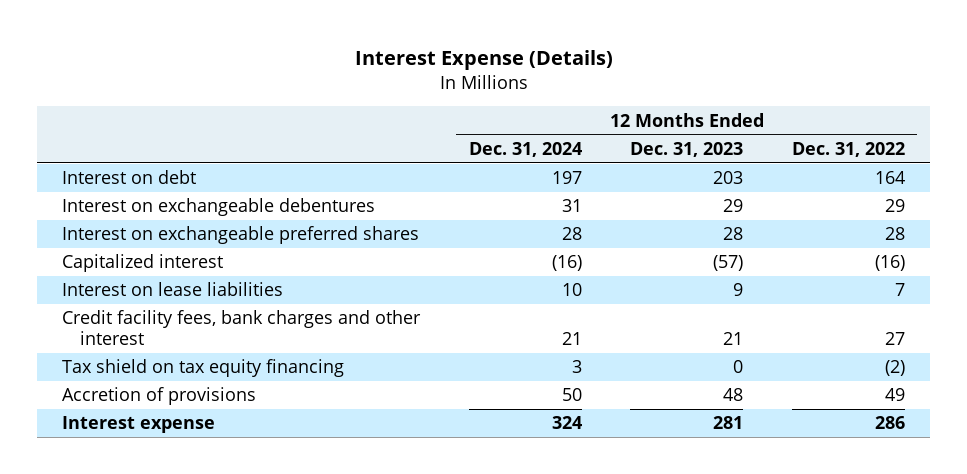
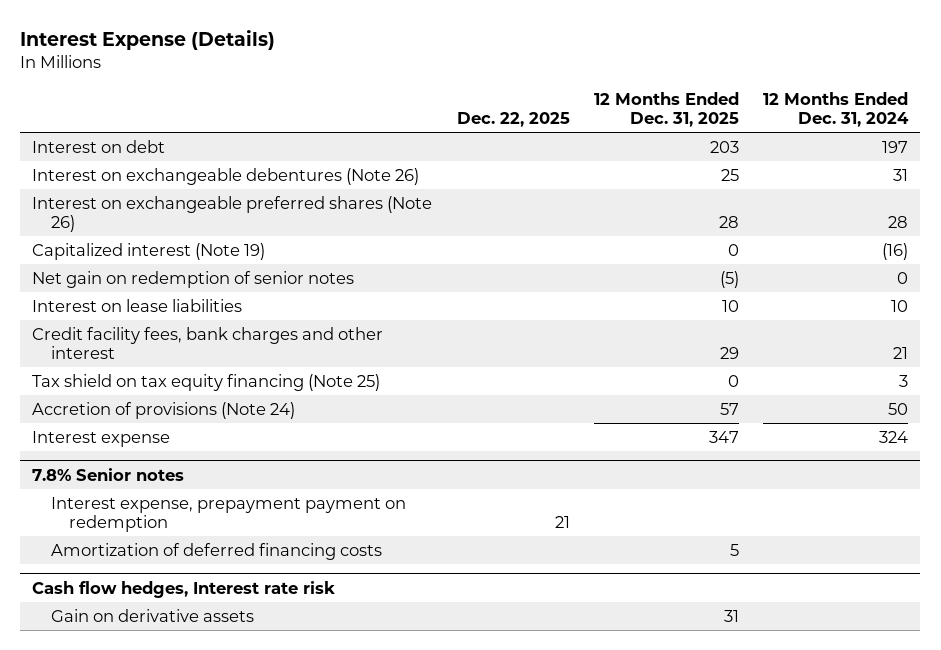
- | 12 Months Ended Dec. 31, 2024 | 12 Months Ended Dec. 31, 2023 | 12 Months Ended Dec. 31, 2022
+ | Dec. 22, 2025 | 12 Months Ended Dec. 31, 2025 | 12 Months Ended Dec. 31, 2024
- Interest on exchangeable debentures | 31 | 29 | 29
- Interest on exchangeable preferred shares | 28 | 28 | 28
- Capitalized interest | (16) | (57) | (16)
+ Interest on exchangeable debentures (Note 26) | | 25 | 31
+ Interest on exchangeable preferred shares (Note 26) | | 28 | 28
+ Capitalized interest (Note 19) | | 0 | (16)
+ Net gain on redemption of senior notes | | (5) | 0
- Tax shield on tax equity financing | 3 | 0 | (2)
- Accretion of provisions | 50 | 48 | 49
+ Tax shield on tax equity financing (Note 25) | | 0 | 3
+ Accretion of provisions (Note 24) | | 57 | 50
+ 7.8% Senior notes
+ Interest expense, prepayment payment on redemption | 21 | |
+ Amortization of deferred financing costs | | 5 |
+ Cash flow hedges, Interest rate risk
+ Gain on derivative assets | | 31 |

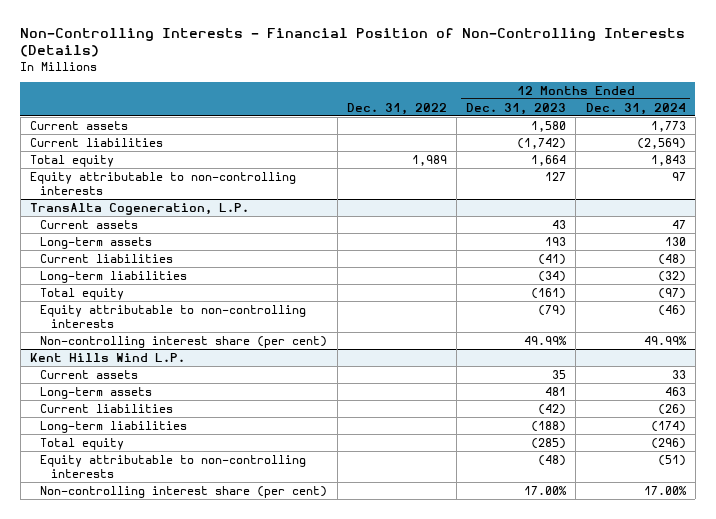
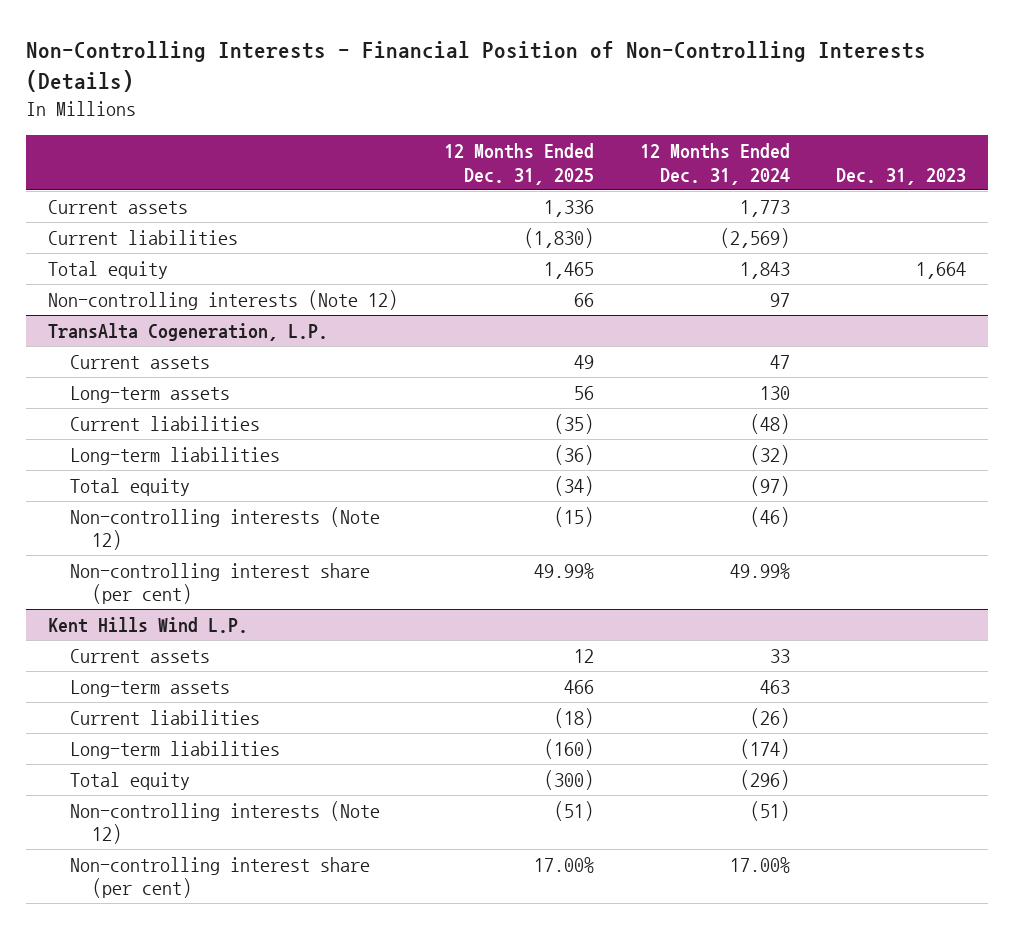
- | Dec. 31, 2022 | 12 Months Ended Dec. 31, 2023 | 12 Months Ended Dec. 31, 2024
+ | 12 Months Ended Dec. 31, 2025 | 12 Months Ended Dec. 31, 2024 | Dec. 31, 2023
- Equity attributable to non-controlling interests | | 127 | 97
+ Non-controlling interests (Note 12) | 66 | 97 |
@ TransAlta Cogeneration, L.P.
- Equity attributable to non-controlling interests | | (79) | (46)
+ Non-controlling interests (Note 12) | (15) | (46) |
@ Kent Hills Wind L.P.
- Equity attributable to non-controlling interests | | (48) | (51)
+ Non-controlling interests (Note 12) | (51) | (51) |

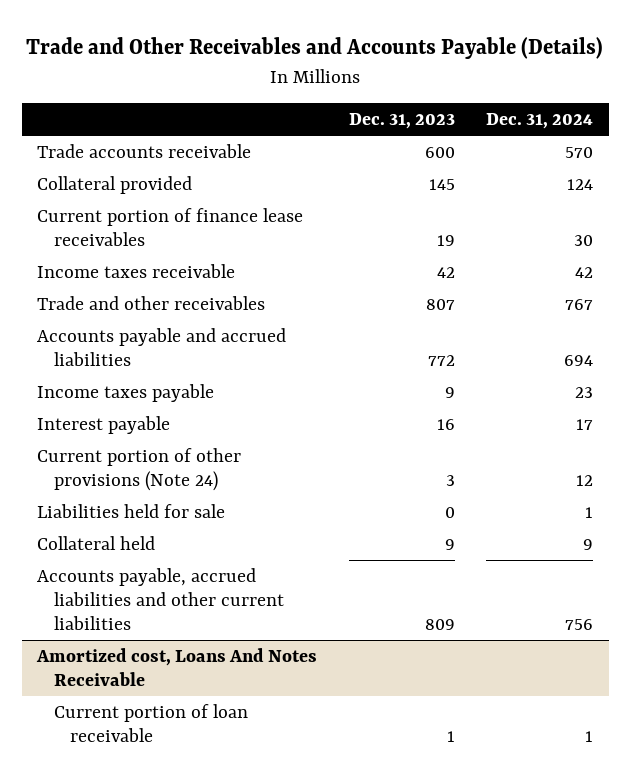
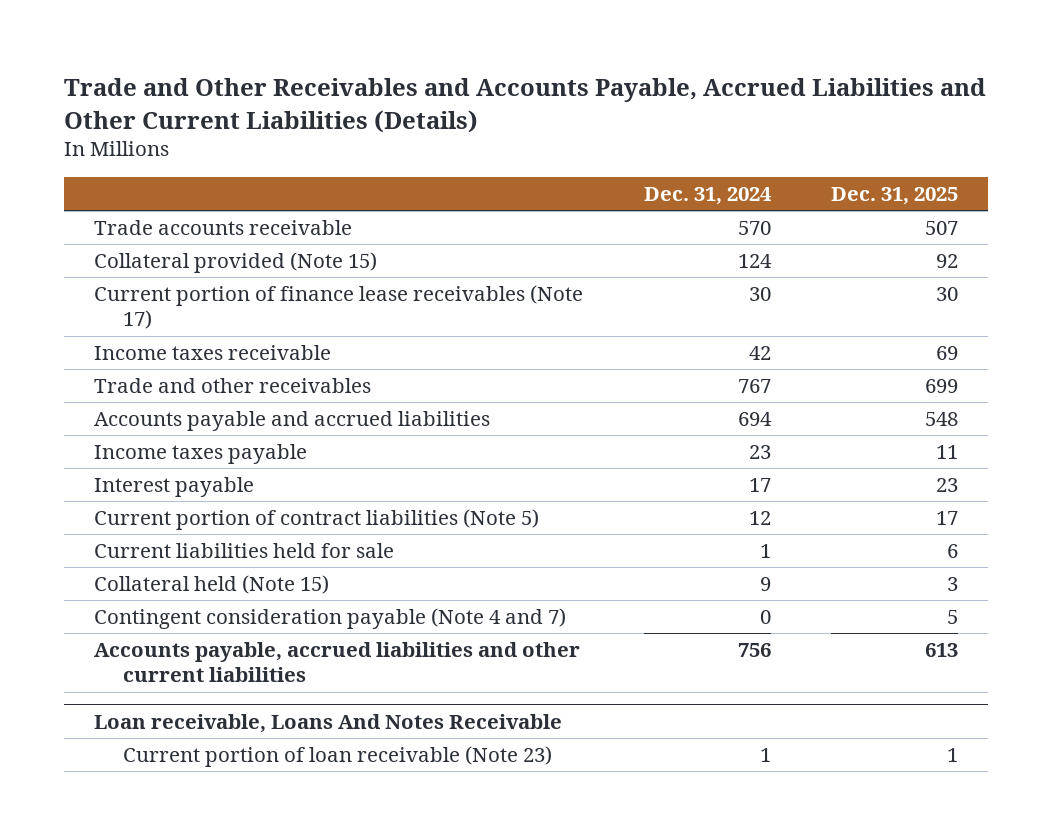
- Trade and Other Receivables and Accounts Payable (Details)
+ Trade and Other Receivables and Accounts Payable, Accrued Liabilities and Other Current Liabilities (Details)
- | Dec. 31, 2023 | Dec. 31, 2024
+ | Dec. 31, 2024 | Dec. 31, 2025
- Collateral provided | 145 | 124
- Current portion of finance lease receivables | 19 | 30
+ Collateral provided (Note 15) | 124 | 92
+ Current portion of finance lease receivables (Note 17) | 30 | 30
- Current portion of other provisions (Note 24) | 3 | 12
- Liabilities held for sale | 0 | 1
- Collateral held | 9 | 9
+ Current portion of contract liabilities (Note 5) | 12 | 17
+ Current liabilities held for sale | 1 | 6
+ Collateral held (Note 15) | 9 | 3
+ Contingent consideration payable (Note 4 and 7) | 0 | 5
- Amortized cost, Loans And Notes Receivable
- Current portion of loan receivable | 1 | 1
+ Loan receivable, Loans And Notes Receivable
+ Current portion of loan receivable (Note 23) | 1 | 1

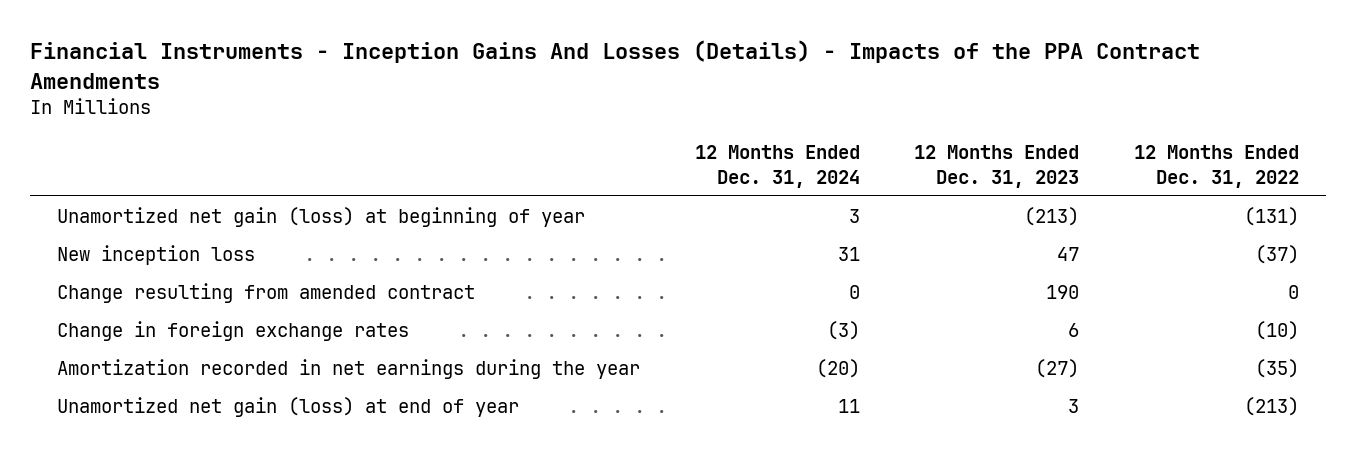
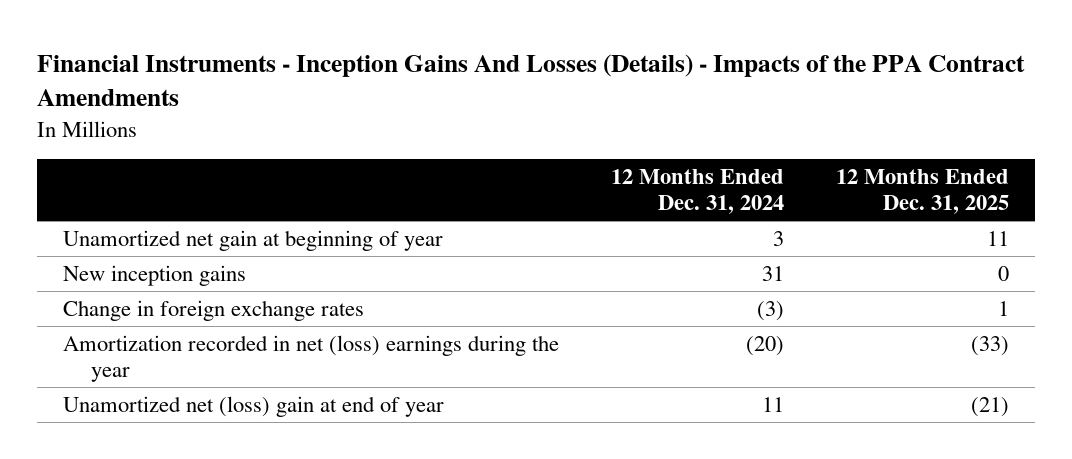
- | 12 Months Ended Dec. 31, 2024 | 12 Months Ended Dec. 31, 2023 | 12 Months Ended Dec. 31, 2022
+ | 12 Months Ended Dec. 31, 2024 | 12 Months Ended Dec. 31, 2025
- Unamortized net gain (loss) at beginning of year | 3 | (213) | (131)
- New inception loss | 31 | 47 | (37)
- Change resulting from amended contract | 0 | 190 | 0
+ Unamortized net gain at beginning of year | 3 | 11
+ New inception gains | 31 | 0
- Amortization recorded in net earnings during the year | (20) | (27) | (35)
- Unamortized net gain (loss) at end of year | 11 | 3 | (213)
+ Amortization recorded in net (loss) earnings during the year | (20) | (33)
+ Unamortized net (loss) gain at end of year | 11 | (21)

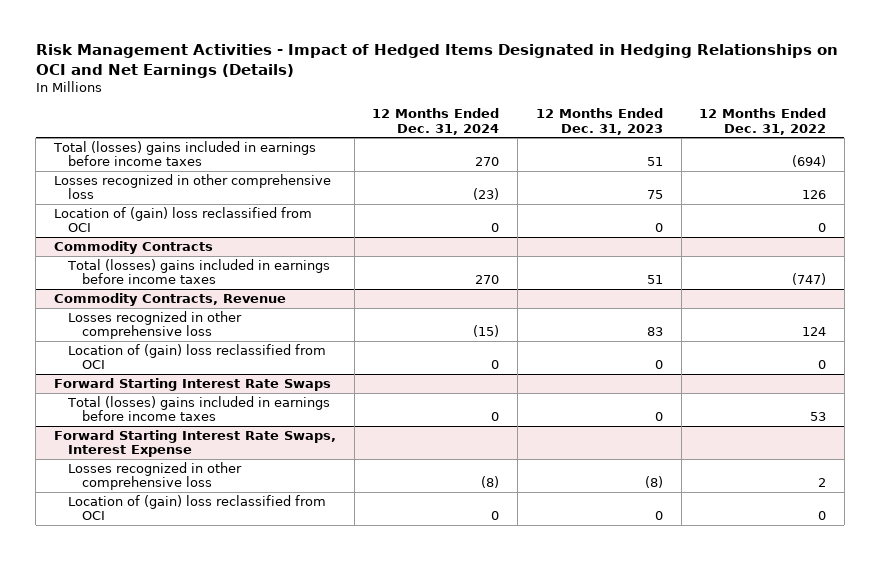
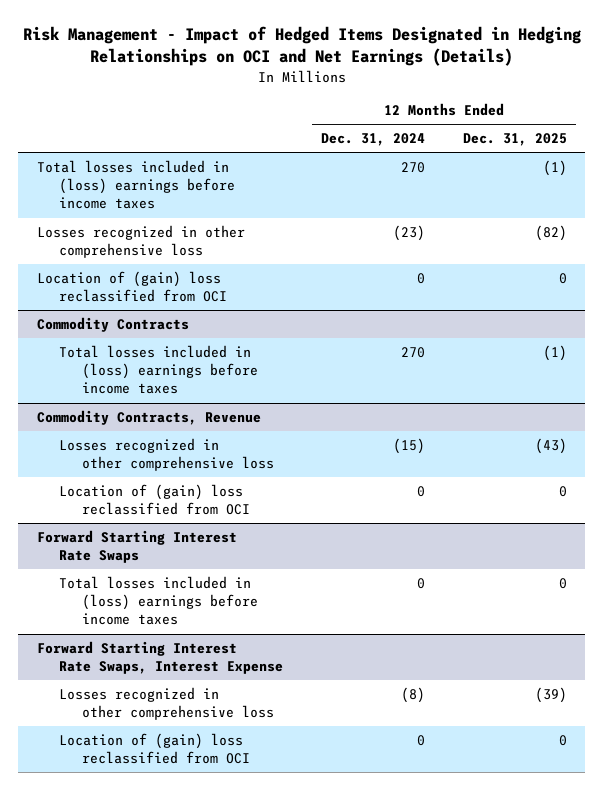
- Risk Management Activities - Impact of Hedged Items Designated in Hedging Relationships on OCI and Net Earnings (Details)
+ Risk Management - Impact of Hedged Items Designated in Hedging Relationships on OCI and Net Earnings (Details)
- | 12 Months Ended Dec. 31, 2024 | 12 Months Ended Dec. 31, 2023 | 12 Months Ended Dec. 31, 2022
+ | 12 Months Ended Dec. 31, 2024 | 12 Months Ended Dec. 31, 2025
- Total (losses) gains included in earnings before income taxes | 270 | 51 | (694)
+ Total losses included in (loss) earnings before income taxes | 270 | (1)
@ Commodity Contracts
- Total (losses) gains included in earnings before income taxes | 270 | 51 | (747)
+ Total losses included in (loss) earnings before income taxes | 270 | (1)
@ Forward Starting Interest Rate Swaps
- Total (losses) gains included in earnings before income taxes | 0 | 0 | 53
+ Total losses included in (loss) earnings before income taxes | 0 | 0

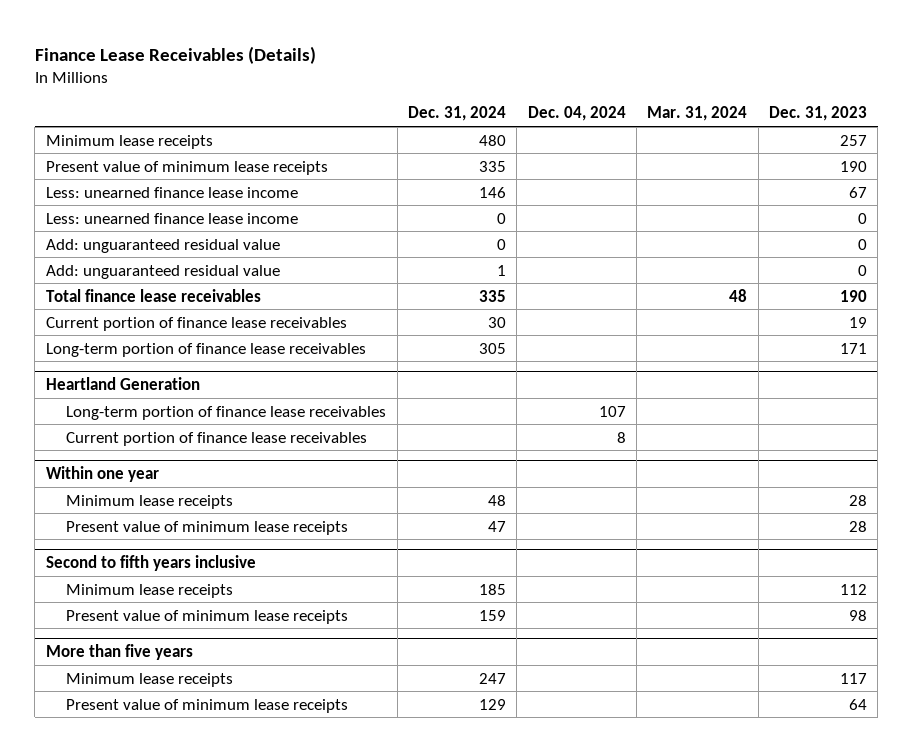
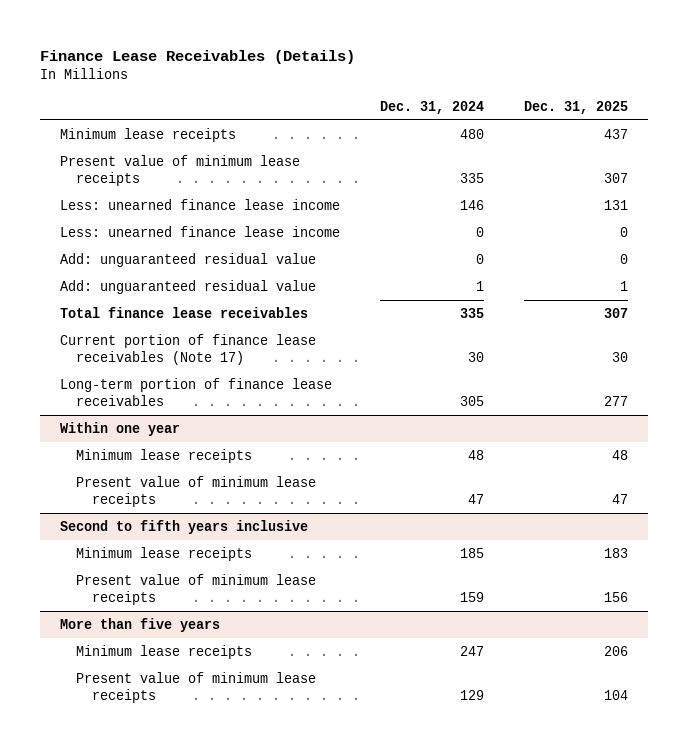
- | Dec. 31, 2024 | Dec. 04, 2024 | Mar. 31, 2024 | Dec. 31, 2023
+ | Dec. 31, 2024 | Dec. 31, 2025
- Current portion of finance lease receivables | 30 | | | 19
+ Current portion of finance lease receivables (Note 17) | 30 | 30
- Heartland Generation
- Long-term portion of finance lease receivables | | 107 | |
- Current portion of finance lease receivables | | 8 | |

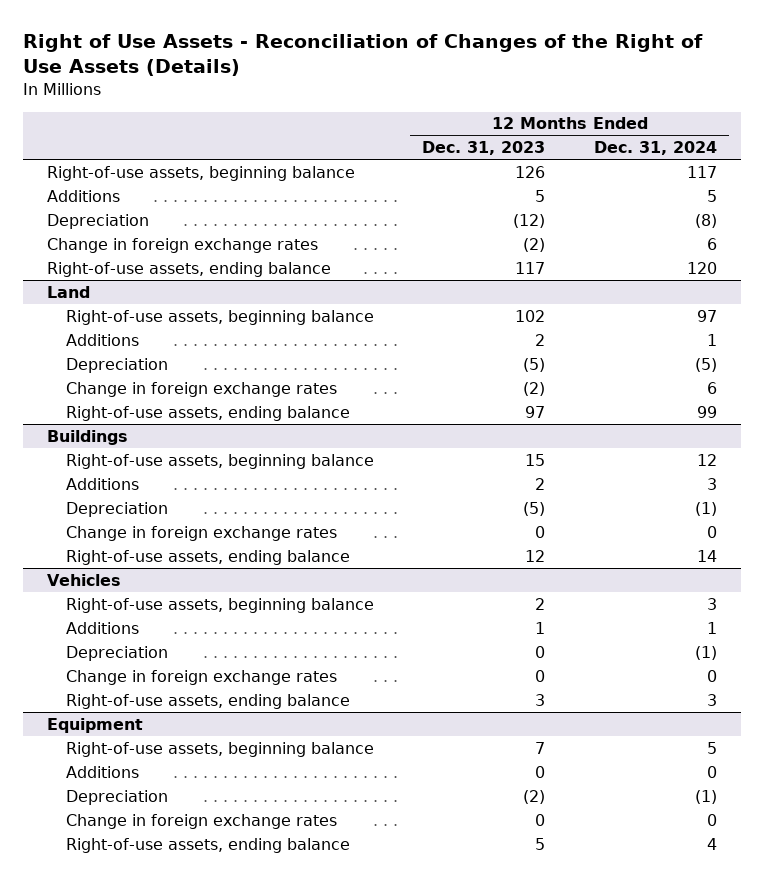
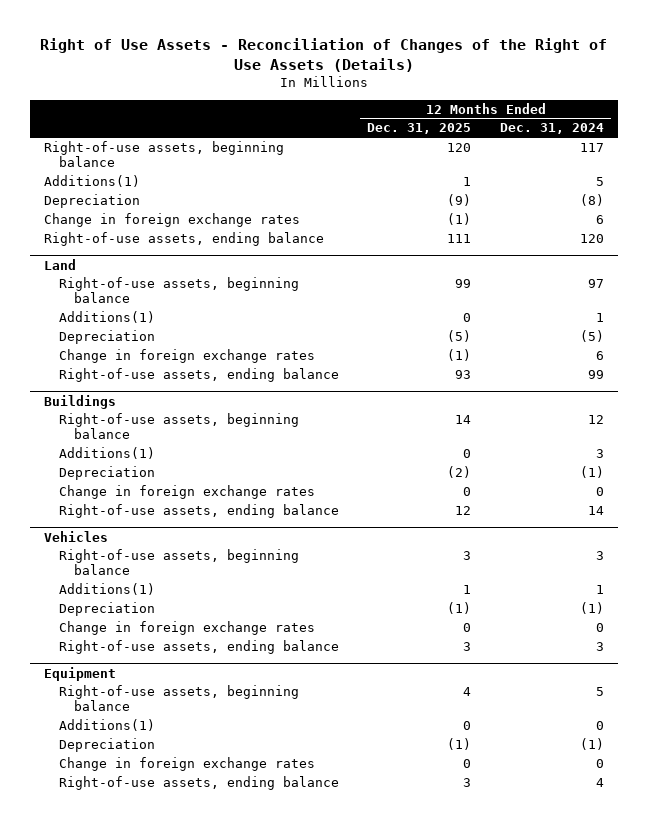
- | 12 Months Ended Dec. 31, 2023 | 12 Months Ended Dec. 31, 2024
+ | 12 Months Ended Dec. 31, 2025 | 12 Months Ended Dec. 31, 2024
- Additions | 5 | 5
+ Additions(1) | 1 | 5
@ Land
- Additions | 2 | 1
+ Additions(1) | 0 | 1
@ Buildings
- Additions | 2 | 3
+ Additions(1) | 0 | 3
@ Vehicles
- Additions | 1 | 1
+ Additions(1) | 1 | 1
@ Equipment
- Additions | 0 | 0
+ Additions(1) | 0 | 0

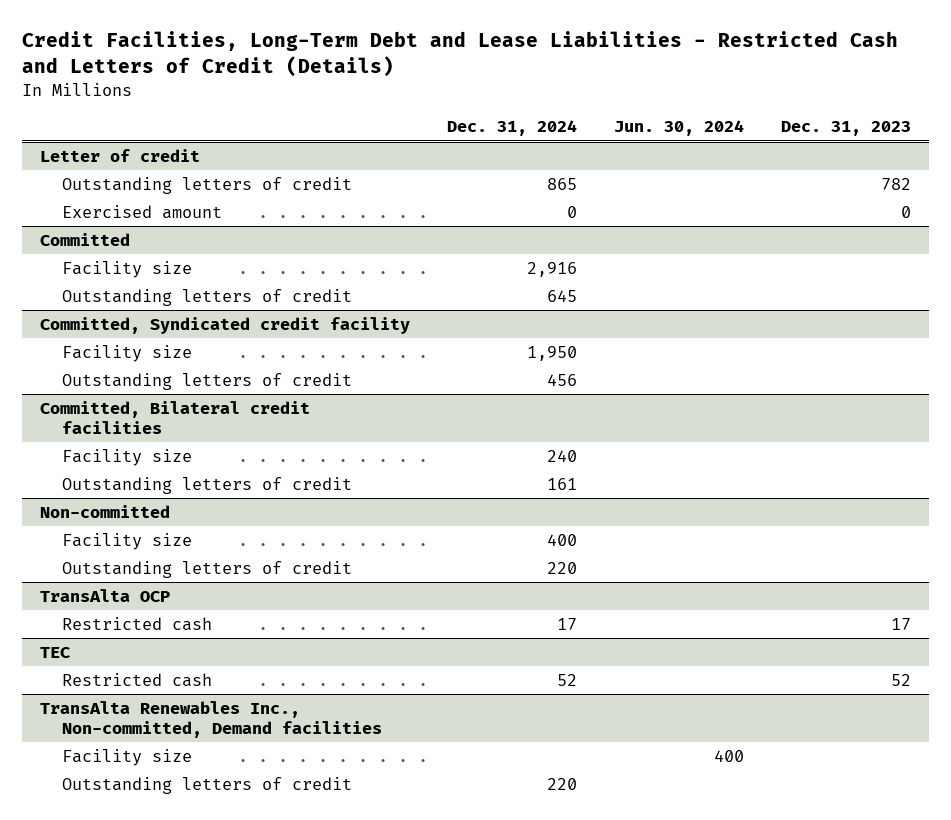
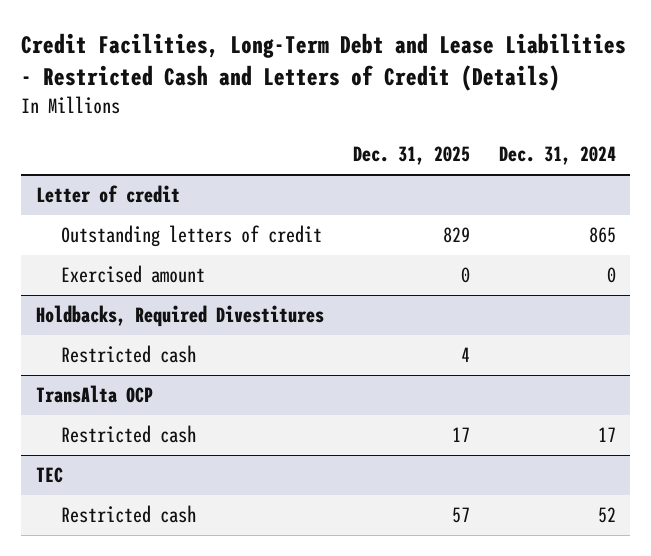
- | Dec. 31, 2024 | Jun. 30, 2024 | Dec. 31, 2023
+ | Dec. 31, 2025 | Dec. 31, 2024
- Committed
- Facility size | 2,916 | |
- Outstanding letters of credit | 645 | |
- Committed, Syndicated credit facility
- Facility size | 1,950 | |
- Outstanding letters of credit | 456 | |
- Committed, Bilateral credit facilities
- Facility size | 240 | |
- Outstanding letters of credit | 161 | |
- Non-committed
- Facility size | 400 | |
- Outstanding letters of credit | 220 | |
+ Holdbacks, Required Divestitures
+ Restricted cash | 4 |
- TransAlta Renewables Inc., Non-committed, Demand facilities
- Facility size | | 400 |
- Outstanding letters of credit | 220 | |

